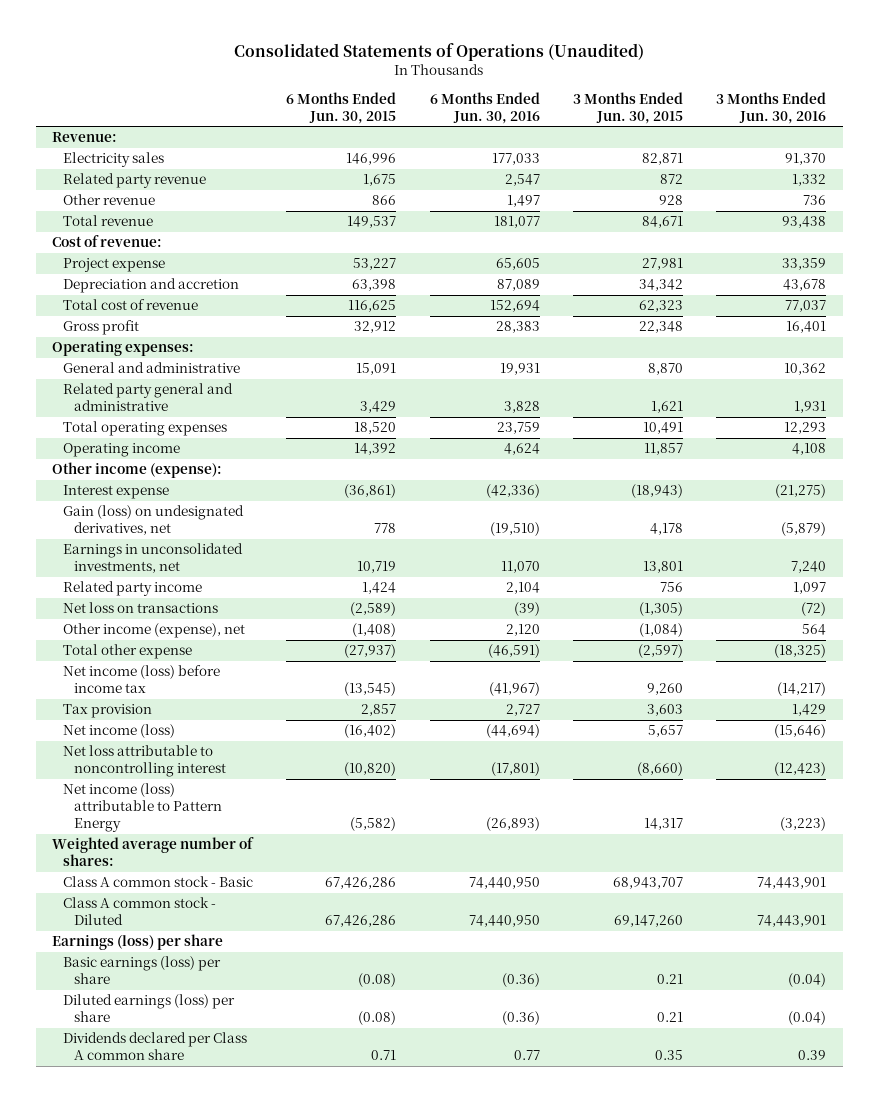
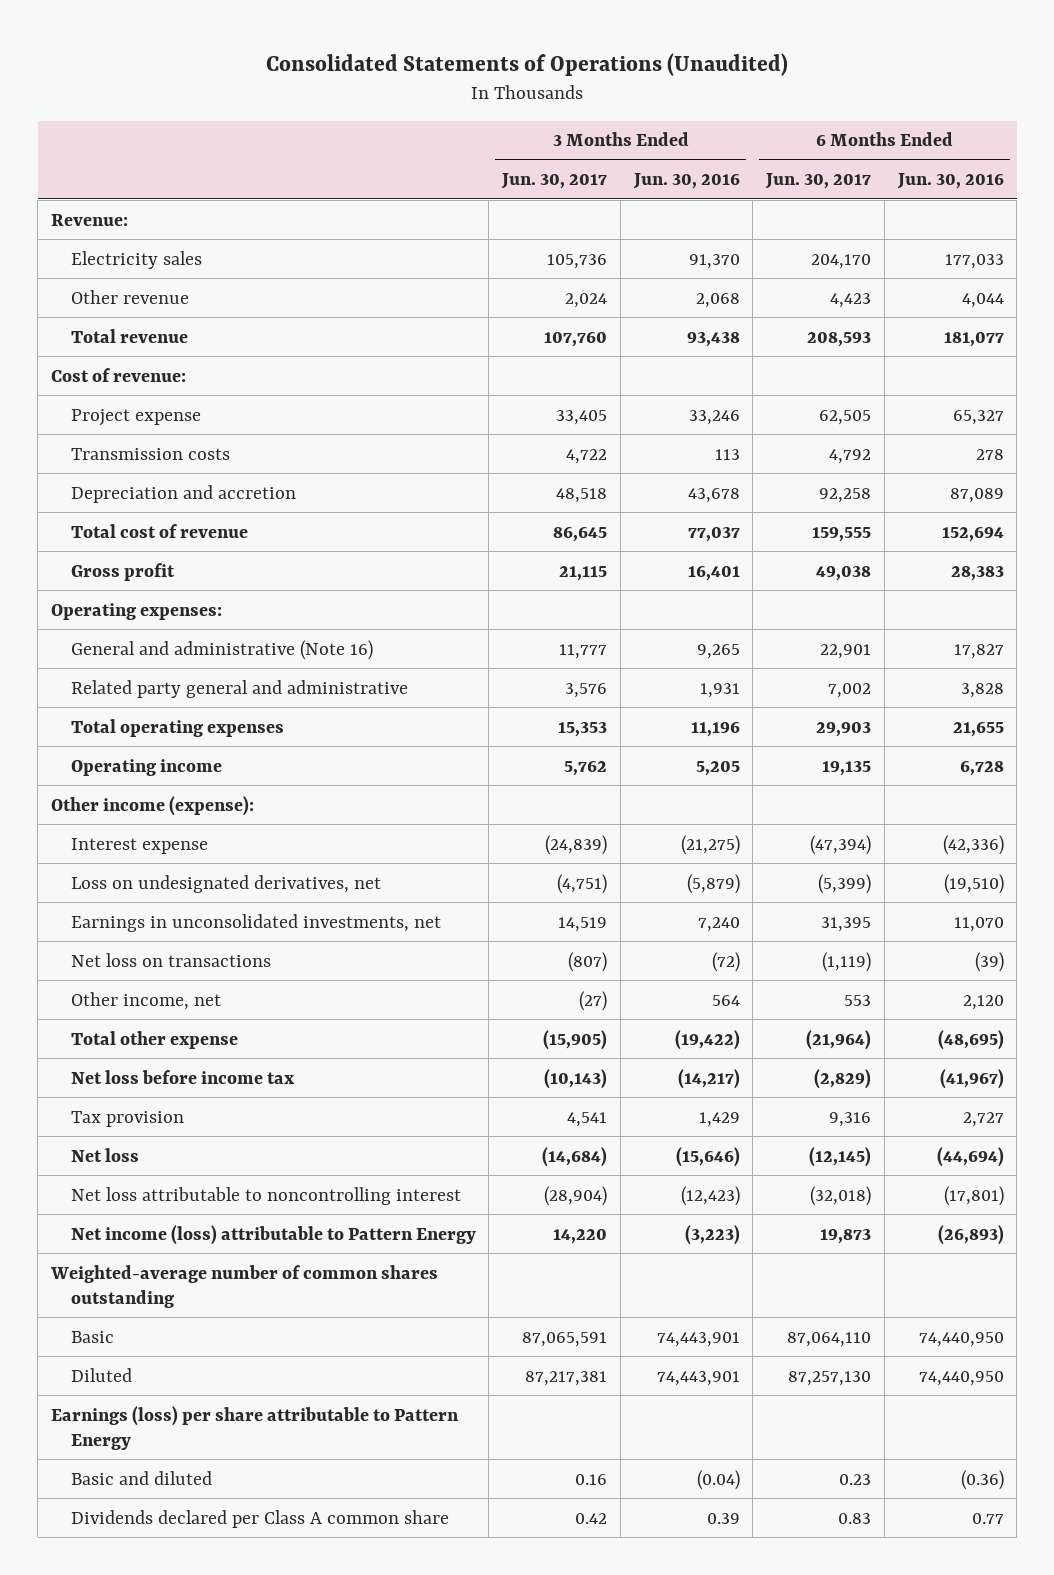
- | 6 Months Ended Jun. 30, 2015 | 6 Months Ended Jun. 30, 2016 | 3 Months Ended Jun. 30, 2015 | 3 Months Ended Jun. 30, 2016
+ | 3 Months Ended Jun. 30, 2017 | 3 Months Ended Jun. 30, 2016 | 6 Months Ended Jun. 30, 2017 | 6 Months Ended Jun. 30, 2016
- Related party revenue | 1,675 | 2,547 | 872 | 1,332
- Other revenue | 866 | 1,497 | 928 | 736
+ Other revenue | 2,024 | 2,068 | 4,423 | 4,044
- Project expense | 53,227 | 65,605 | 27,981 | 33,359
+ Project expense | 33,405 | 33,246 | 62,505 | 65,327
+ Transmission costs | 4,722 | 113 | 4,792 | 278
- General and administrative | 15,091 | 19,931 | 8,870 | 10,362
+ General and administrative (Note 16) | 11,777 | 9,265 | 22,901 | 17,827
- Total operating expenses | 18,520 | 23,759 | 10,491 | 12,293
- Operating income | 14,392 | 4,624 | 11,857 | 4,108
+ Total operating expenses | 15,353 | 11,196 | 29,903 | 21,655
+ Operating income | 5,762 | 5,205 | 19,135 | 6,728
- Gain (loss) on undesignated derivatives, net | 778 | (19,510) | 4,178 | (5,879)
+ Loss on undesignated derivatives, net | (4,751) | (5,879) | (5,399) | (19,510)
- Related party income | 1,424 | 2,104 | 756 | 1,097
- Other income (expense), net | (1,408) | 2,120 | (1,084) | 564
- Total other expense | (27,937) | (46,591) | (2,597) | (18,325)
- Net income (loss) before income tax | (13,545) | (41,967) | 9,260 | (14,217)
+ Other income, net | (27) | 564 | 553 | 2,120
+ Total other expense | (15,905) | (19,422) | (21,964) | (48,695)
+ Net loss before income tax | (10,143) | (14,217) | (2,829) | (41,967)
- Net income (loss) | (16,402) | (44,694) | 5,657 | (15,646)
+ Net loss | (14,684) | (15,646) | (12,145) | (44,694)
- Weighted average number of shares:
- Class A common stock - Basic | 67,426,286 | 74,440,950 | 68,943,707 | 74,443,901
- Class A common stock - Diluted | 67,426,286 | 74,440,950 | 69,147,260 | 74,443,901
- Earnings (loss) per share
- Basic earnings (loss) per share | (0.08) | (0.36) | 0.21 | (0.04)
- Diluted earnings (loss) per share | (0.08) | (0.36) | 0.21 | (0.04)
+ Weighted-average number of common shares outstanding
+ Basic | 87,065,591 | 74,443,901 | 87,064,110 | 74,440,950
+ Diluted | 87,217,381 | 74,443,901 | 87,257,130 | 74,440,950
+ Earnings (loss) per share attributable to Pattern Energy
+ Basic and diluted | 0.16 | (0.04) | 0.23 | (0.36)

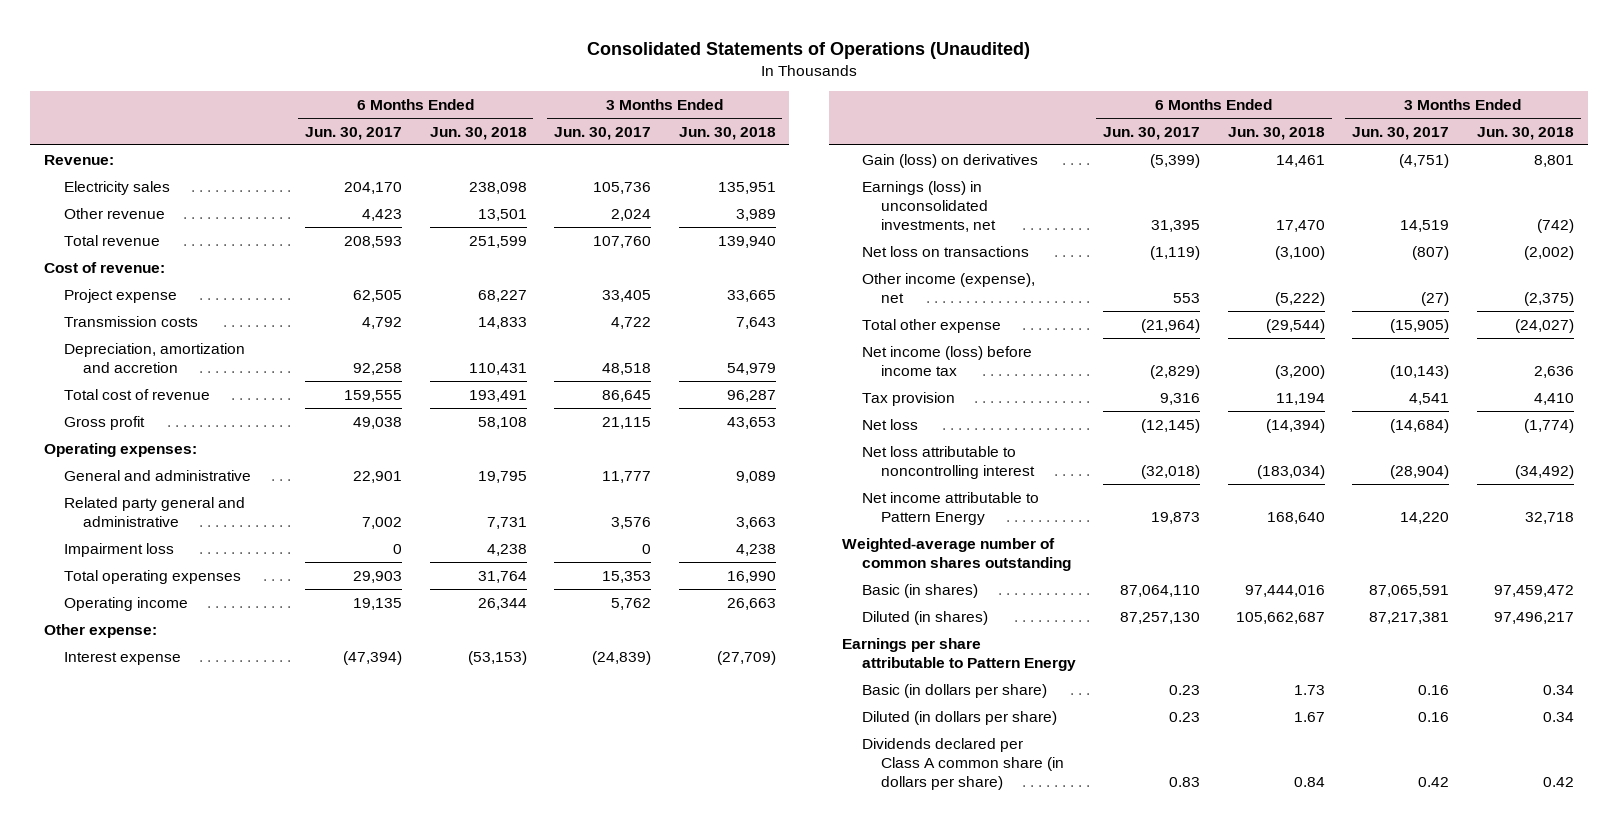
- | 3 Months Ended Jun. 30, 2017 | 3 Months Ended Jun. 30, 2016 | 6 Months Ended Jun. 30, 2017 | 6 Months Ended Jun. 30, 2016
+ | 6 Months Ended Jun. 30, 2017 | 6 Months Ended Jun. 30, 2018 | 3 Months Ended Jun. 30, 2017 | 3 Months Ended Jun. 30, 2018
- Depreciation and accretion | 48,518 | 43,678 | 92,258 | 87,089
+ Depreciation, amortization and accretion | 92,258 | 110,431 | 48,518 | 54,979
- General and administrative (Note 16) | 11,777 | 9,265 | 22,901 | 17,827
+ General and administrative | 22,901 | 19,795 | 11,777 | 9,089
+ Impairment loss | 0 | 4,238 | 0 | 4,238
- Other income (expense):
+ Other expense:
- Loss on undesignated derivatives, net | (4,751) | (5,879) | (5,399) | (19,510)
- Earnings in unconsolidated investments, net | 14,519 | 7,240 | 31,395 | 11,070
+ Gain (loss) on derivatives | (5,399) | 14,461 | (4,751) | 8,801
+ Earnings (loss) in unconsolidated investments, net | 31,395 | 17,470 | 14,519 | (742)
- Other income, net | (27) | 564 | 553 | 2,120
+ Other income (expense), net | 553 | (5,222) | (27) | (2,375)
- Net loss before income tax | (10,143) | (14,217) | (2,829) | (41,967)
+ Net income (loss) before income tax | (2,829) | (3,200) | (10,143) | 2,636
- Net income (loss) attributable to Pattern Energy | 14,220 | (3,223) | 19,873 | (26,893)
+ Net income attributable to Pattern Energy | 19,873 | 168,640 | 14,220 | 32,718
- Basic | 87,065,591 | 74,443,901 | 87,064,110 | 74,440,950
- Diluted | 87,217,381 | 74,443,901 | 87,257,130 | 74,440,950
- Earnings (loss) per share attributable to Pattern Energy
- Basic and diluted | 0.16 | (0.04) | 0.23 | (0.36)
- Dividends declared per Class A common share | 0.42 | 0.39 | 0.83 | 0.77
+ Basic (in shares) | 87,064,110 | 97,444,016 | 87,065,591 | 97,459,472
+ Diluted (in shares) | 87,257,130 | 105,662,687 | 87,217,381 | 97,496,217
+ Earnings per share attributable to Pattern Energy
+ Basic (in dollars per share) | 0.23 | 1.73 | 0.16 | 0.34
+ Diluted (in dollars per share) | 0.23 | 1.67 | 0.16 | 0.34
+ Dividends declared per Class A common share (in dollars per share) | 0.83 | 0.84 | 0.42 | 0.42

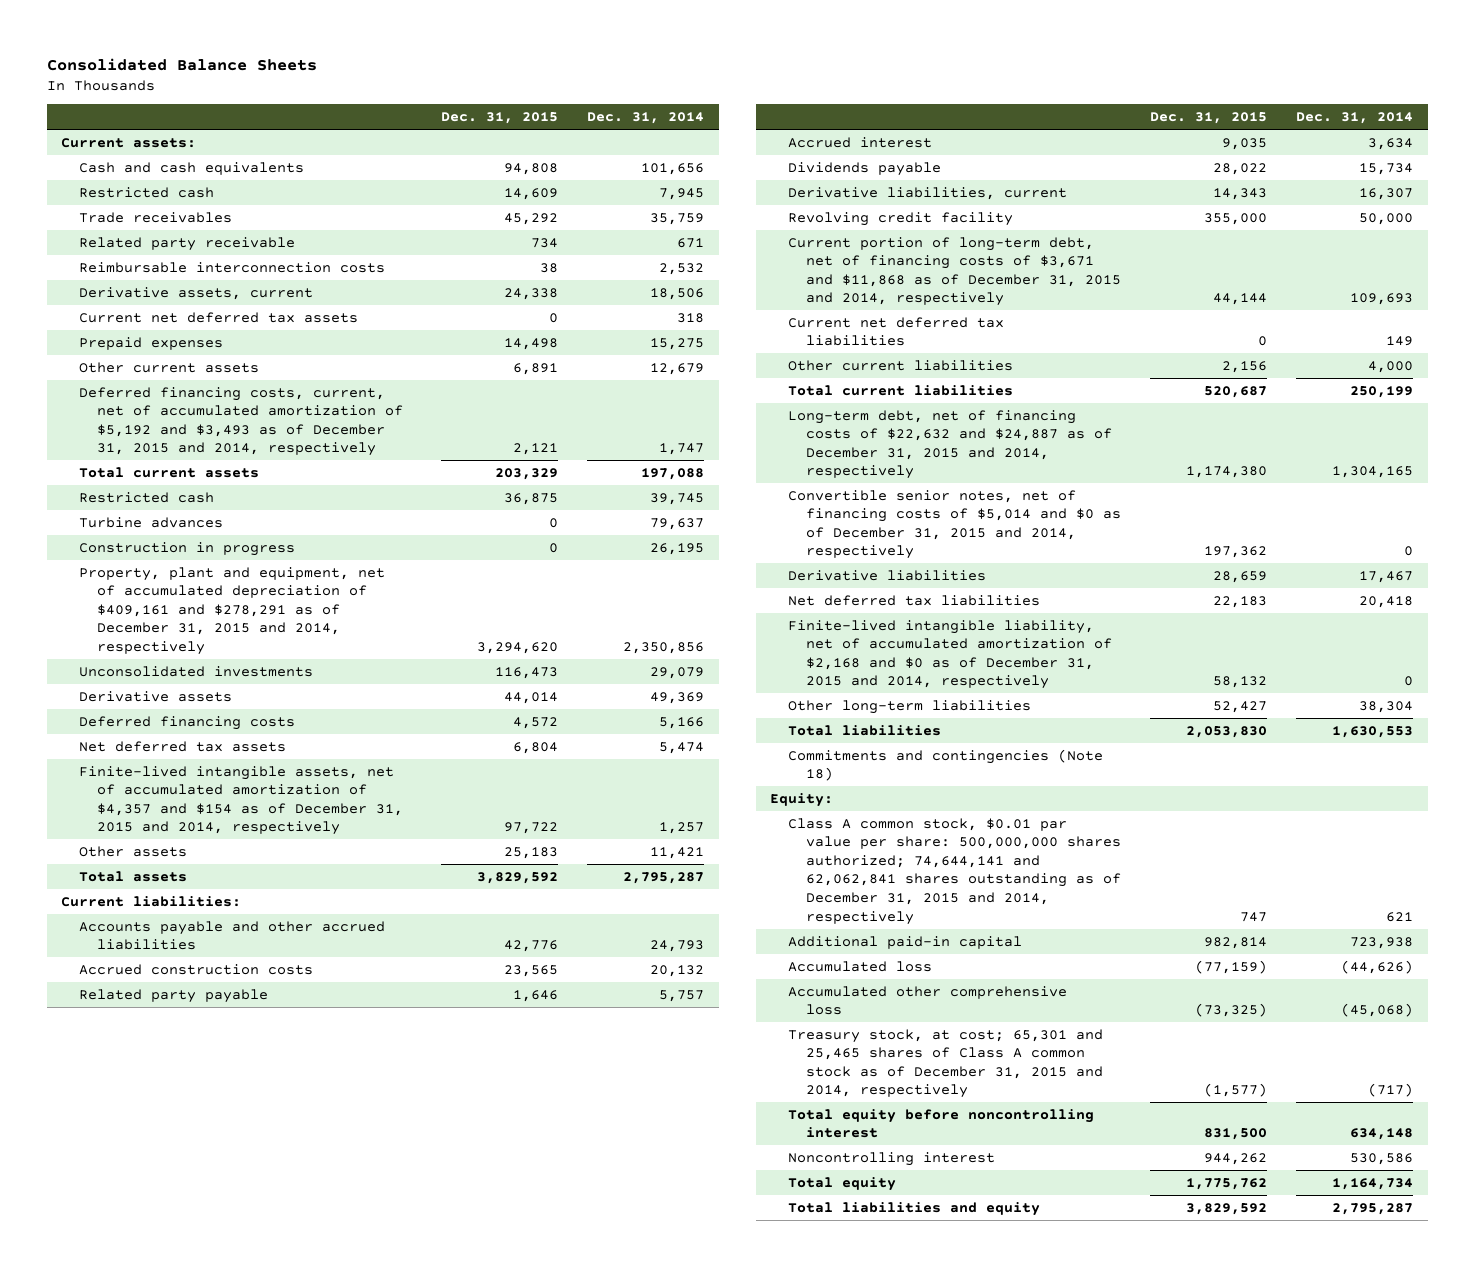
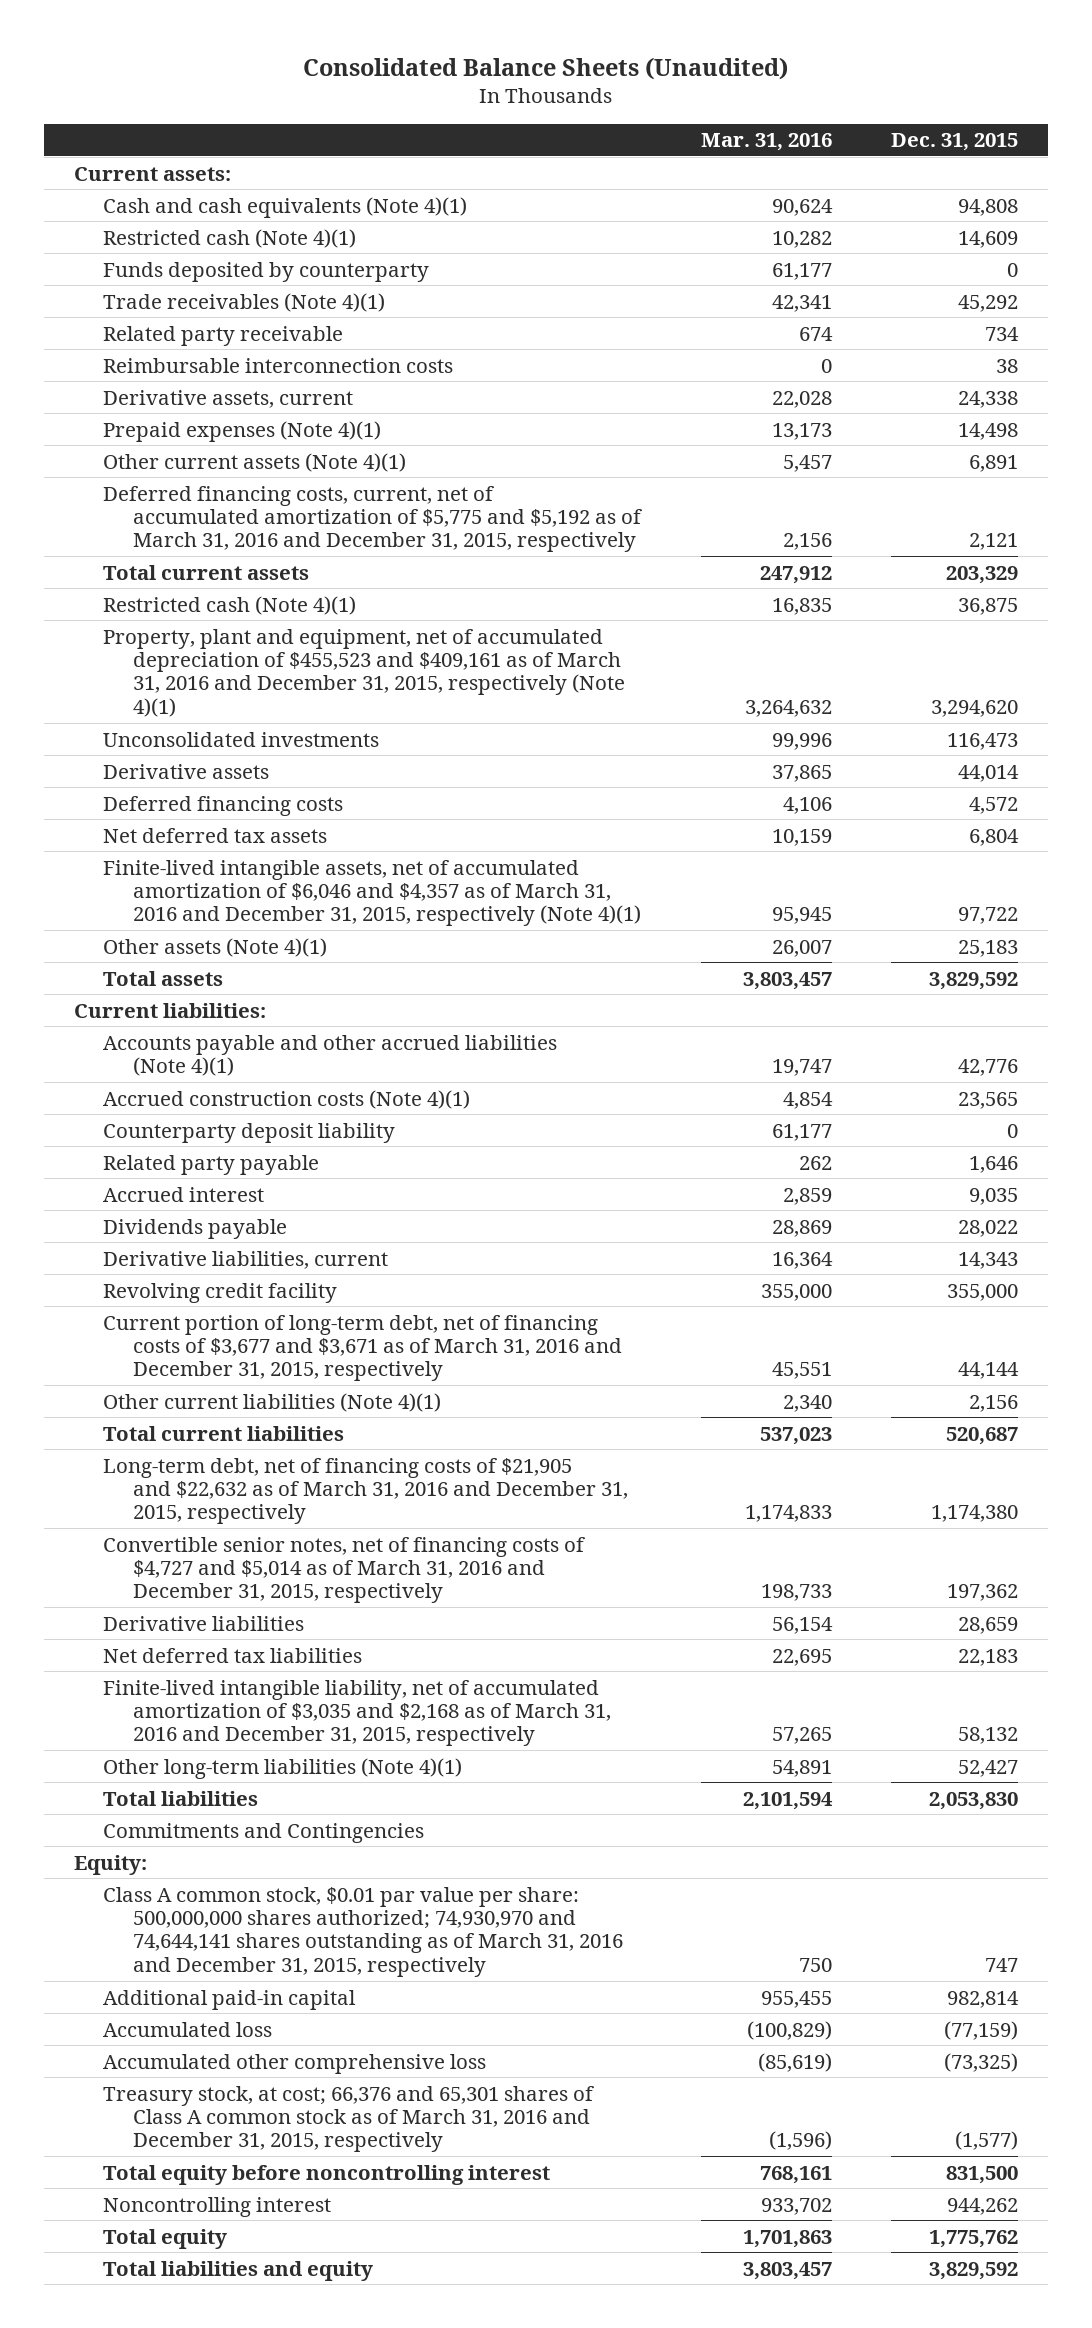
- Consolidated Balance Sheets
+ Consolidated Balance Sheets (Unaudited)
- | Dec. 31, 2015 | Dec. 31, 2014
+ | Mar. 31, 2016 | Dec. 31, 2015
- Cash and cash equivalents | 94,808 | 101,656
- Restricted cash | 14,609 | 7,945
- Trade receivables | 45,292 | 35,759
+ Cash and cash equivalents (Note 4)(1) | 90,624 | 94,808
+ Restricted cash (Note 4)(1) | 10,282 | 14,609
+ Funds deposited by counterparty | 61,177 | 0
+ Trade receivables (Note 4)(1) | 42,341 | 45,292
- Current net deferred tax assets | 0 | 318
- Prepaid expenses | 14,498 | 15,275
- Other current assets | 6,891 | 12,679
- Deferred financing costs, current, net of accumulated amortization of $5,192 and $3,493 as of December 31, 2015 and 2014, respectively | 2,121 | 1,747
+ Prepaid expenses (Note 4)(1) | 13,173 | 14,498
+ Other current assets (Note 4)(1) | 5,457 | 6,891
+ Deferred financing costs, current, net of accumulated amortization of $5,775 and $5,192 as of March 31, 2016 and December 31, 2015, respectively | 2,156 | 2,121
- Restricted cash | 36,875 | 39,745
- Turbine advances | 0 | 79,637
- Construction in progress | 0 | 26,195
- Property, plant and equipment, net of accumulated depreciation of $409,161 and $278,291 as of December 31, 2015 and 2014, respectively | 3,294,620 | 2,350,856
+ Restricted cash (Note 4)(1) | 16,835 | 36,875
+ Property, plant and equipment, net of accumulated depreciation of $455,523 and $409,161 as of March 31, 2016 and December 31, 2015, respectively (Note 4)(1) | 3,264,632 | 3,294,620
- Finite-lived intangible assets, net of accumulated amortization of $4,357 and $154 as of December 31, 2015 and 2014, respectively | 97,722 | 1,257
- Other assets | 25,183 | 11,421
+ Finite-lived intangible assets, net of accumulated amortization of $6,046 and $4,357 as of March 31, 2016 and December 31, 2015, respectively (Note 4)(1) | 95,945 | 97,722
+ Other assets (Note 4)(1) | 26,007 | 25,183
- Accounts payable and other accrued liabilities | 42,776 | 24,793
- Accrued construction costs | 23,565 | 20,132
+ Accounts payable and other accrued liabilities (Note 4)(1) | 19,747 | 42,776
+ Accrued construction costs (Note 4)(1) | 4,854 | 23,565
+ Counterparty deposit liability | 61,177 | 0
- Current portion of long-term debt, net of financing costs of $3,671 and $11,868 as of December 31, 2015 and 2014, respectively | 44,144 | 109,693
- Current net deferred tax liabilities | 0 | 149
- Other current liabilities | 2,156 | 4,000
+ Current portion of long-term debt, net of financing costs of $3,677 and $3,671 as of March 31, 2016 and December 31, 2015, respectively | 45,551 | 44,144
+ Other current liabilities (Note 4)(1) | 2,340 | 2,156
- Long-term debt, net of financing costs of $22,632 and $24,887 as of December 31, 2015 and 2014, respectively | 1,174,380 | 1,304,165
- Convertible senior notes, net of financing costs of $5,014 and $0 as of December 31, 2015 and 2014, respectively | 197,362 | 0
+ Long-term debt, net of financing costs of $21,905 and $22,632 as of March 31, 2016 and December 31, 2015, respectively | 1,174,833 | 1,174,380
+ Convertible senior notes, net of financing costs of $4,727 and $5,014 as of March 31, 2016 and December 31, 2015, respectively | 198,733 | 197,362
- Finite-lived intangible liability, net of accumulated amortization of $2,168 and $0 as of December 31, 2015 and 2014, respectively | 58,132 | 0
- Other long-term liabilities | 52,427 | 38,304
+ Finite-lived intangible liability, net of accumulated amortization of $3,035 and $2,168 as of March 31, 2016 and December 31, 2015, respectively | 57,265 | 58,132
+ Other long-term liabilities (Note 4)(1) | 54,891 | 52,427
- Commitments and contingencies (Note 18)
+ Commitments and Contingencies
- Class A common stock, $0.01 par value per share: 500,000,000 shares authorized; 74,644,141 and 62,062,841 shares outstanding as of December 31, 2015 and 2014, respectively | 747 | 621
+ Class A common stock, $0.01 par value per share: 500,000,000 shares authorized; 74,930,970 and 74,644,141 shares outstanding as of March 31, 2016 and December 31, 2015, respectively | 750 | 747
- Treasury stock, at cost; 65,301 and 25,465 shares of Class A common stock as of December 31, 2015 and 2014, respectively | (1,577) | (717)
+ Treasury stock, at cost; 66,376 and 65,301 shares of Class A common stock as of March 31, 2016 and December 31, 2015, respectively | (1,596) | (1,577)

